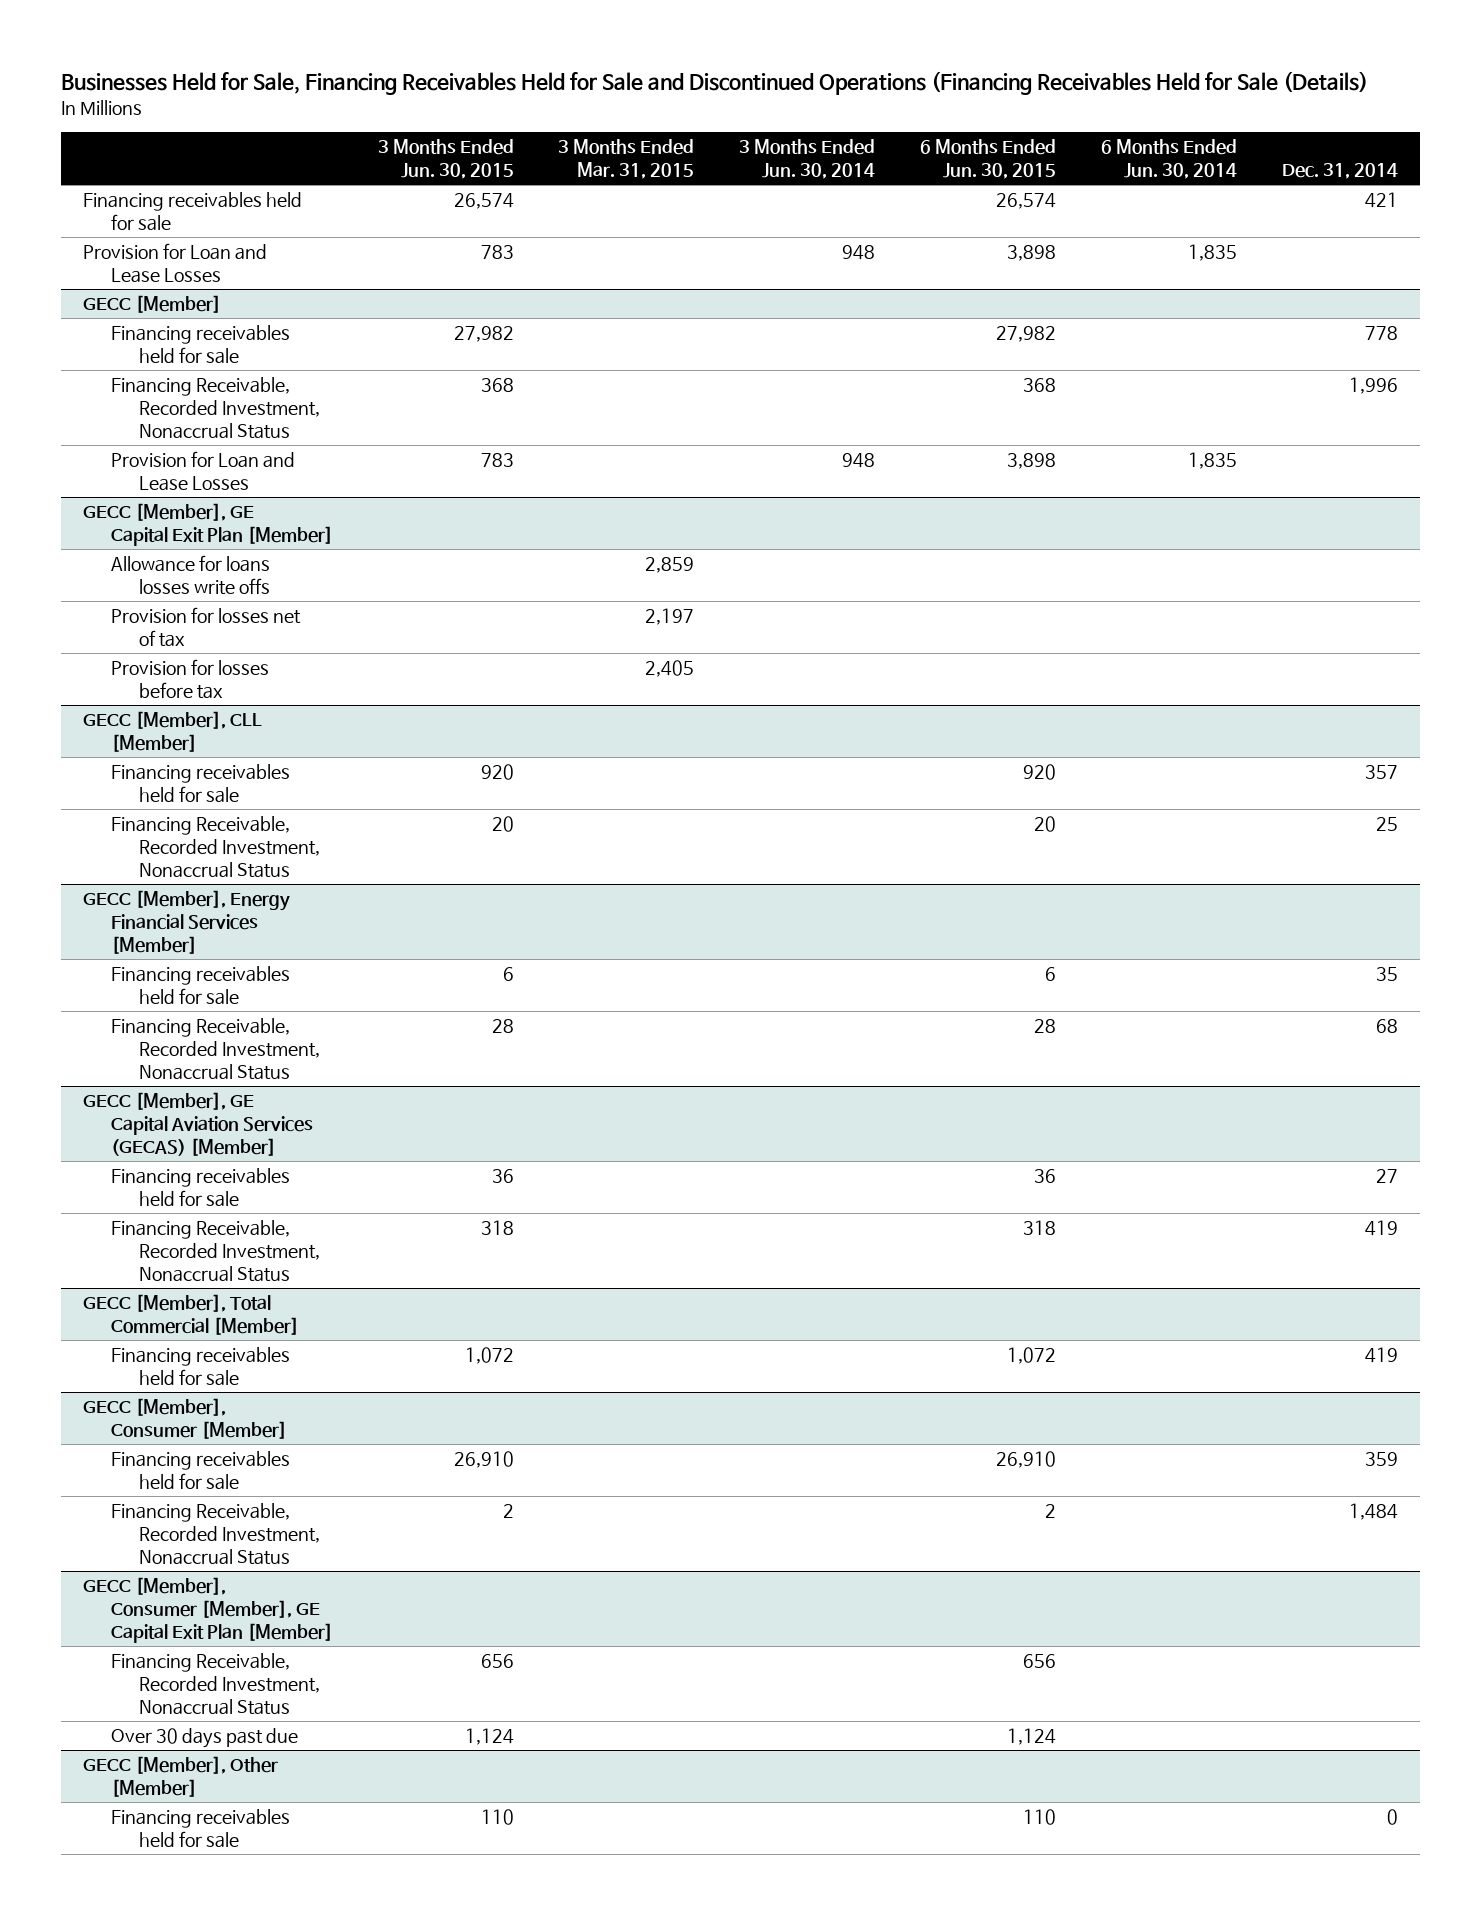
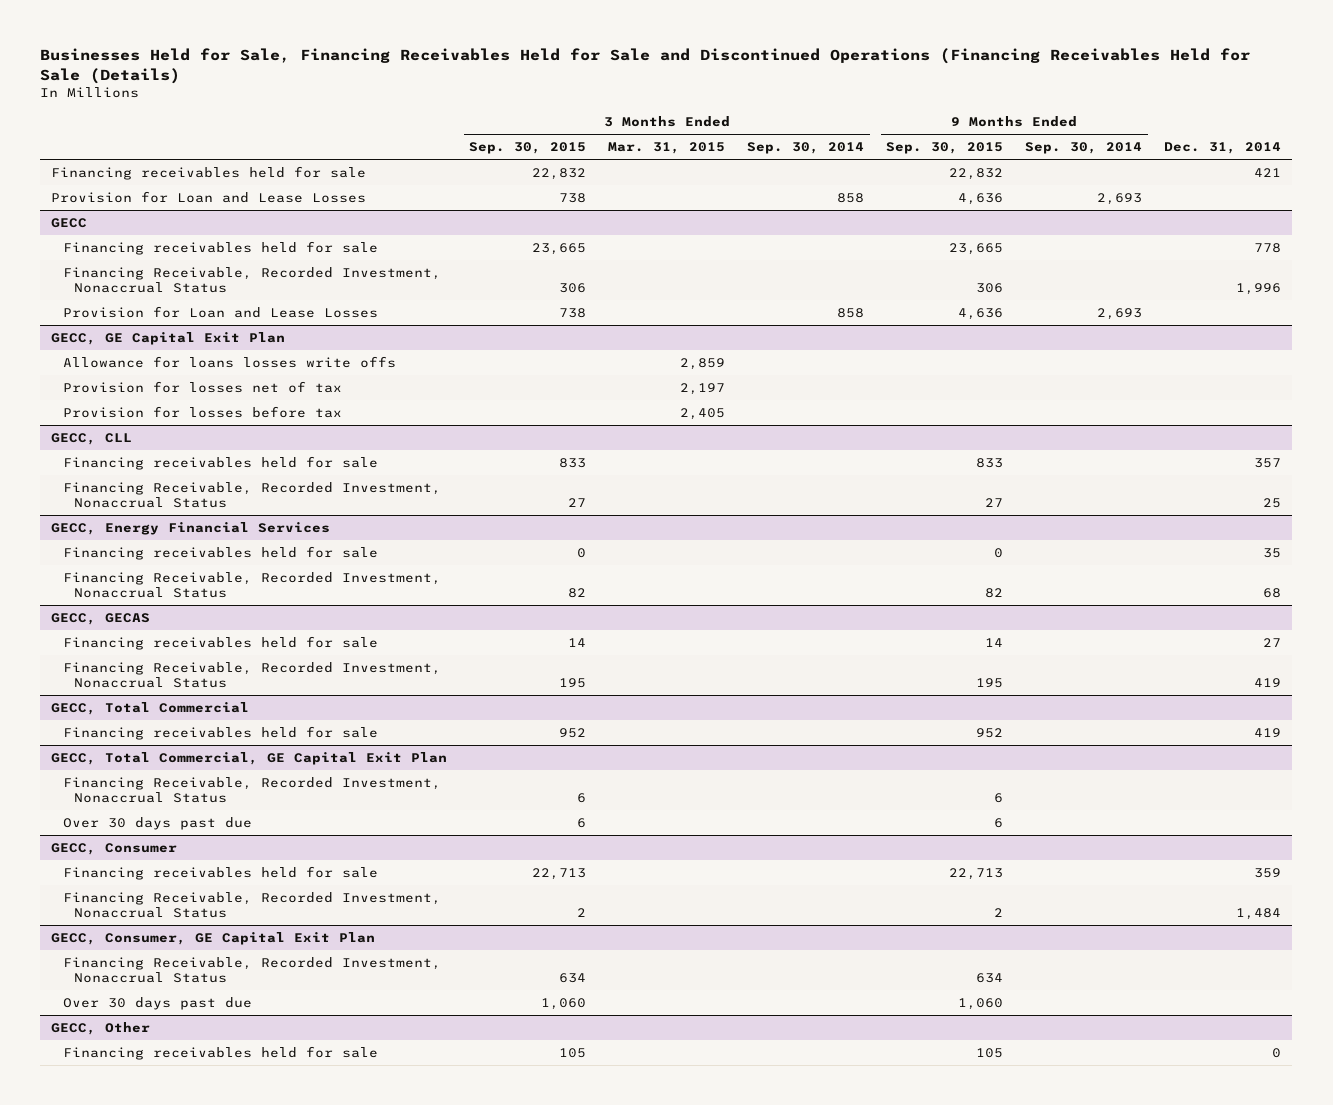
- | 3 Months Ended Jun. 30, 2015 | 3 Months Ended Mar. 31, 2015 | 3 Months Ended Jun. 30, 2014 | 6 Months Ended Jun. 30, 2015 | 6 Months Ended Jun. 30, 2014 | Dec. 31, 2014
+ | 3 Months Ended Sep. 30, 2015 | 3 Months Ended Mar. 31, 2015 | 3 Months Ended Sep. 30, 2014 | 9 Months Ended Sep. 30, 2015 | 9 Months Ended Sep. 30, 2014 | Dec. 31, 2014
- GECC [Member]
+ GECC
- GECC [Member], GE Capital Exit Plan [Member]
+ GECC, GE Capital Exit Plan
- GECC [Member], CLL [Member]
+ GECC, CLL
- GECC [Member], Energy Financial Services [Member]
+ GECC, Energy Financial Services
- GECC [Member], GE Capital Aviation Services (GECAS) [Member]
+ GECC, GECAS
- GECC [Member], Total Commercial [Member]
+ GECC, Total Commercial
- GECC [Member], Consumer [Member]
+ GECC, Total Commercial, GE Capital Exit Plan
+ Financing Receivable, Recorded Investment, Nonaccrual Status | 6 | | | 6 | |
+ Over 30 days past due | 6 | | | 6 | |
+ GECC, Consumer
- GECC [Member], Consumer [Member], GE Capital Exit Plan [Member]
+ GECC, Consumer, GE Capital Exit Plan
- GECC [Member], Other [Member]
+ GECC, Other

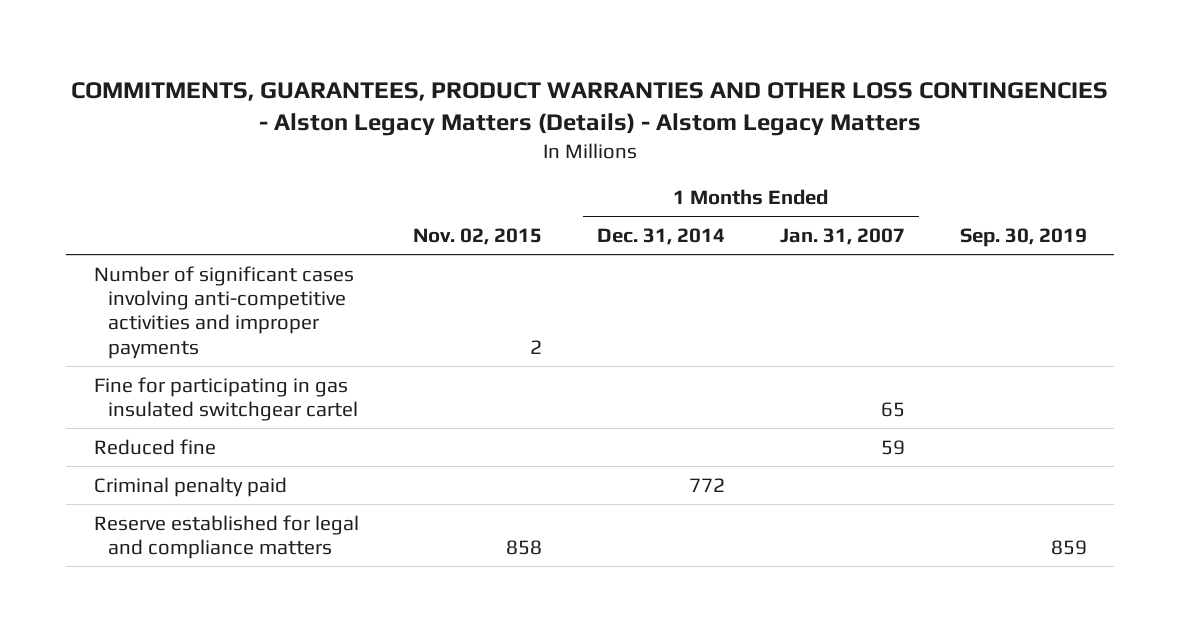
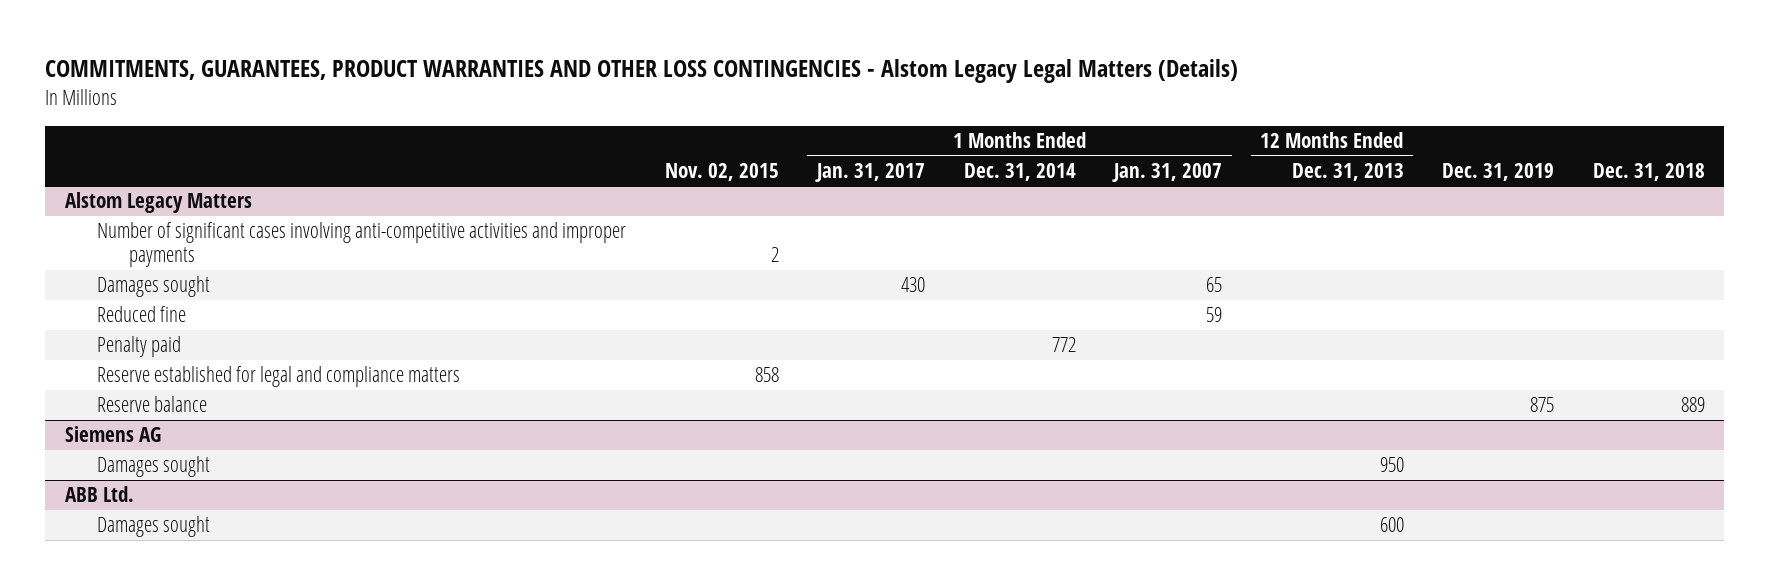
- COMMITMENTS, GUARANTEES, PRODUCT WARRANTIES AND OTHER LOSS CONTINGENCIES - Alston Legacy Matters (Details) - Alstom Legacy Matters
+ COMMITMENTS, GUARANTEES, PRODUCT WARRANTIES AND OTHER LOSS CONTINGENCIES - Alstom Legacy Legal Matters (Details)
- | Nov. 02, 2015 | 1 Months Ended Dec. 31, 2014 | 1 Months Ended Jan. 31, 2007 | Sep. 30, 2019
+ | Nov. 02, 2015 | 1 Months Ended Jan. 31, 2017 | 1 Months Ended Dec. 31, 2014 | 1 Months Ended Jan. 31, 2007 | 12 Months Ended Dec. 31, 2013 | Dec. 31, 2019 | Dec. 31, 2018
+ Alstom Legacy Matters
- Fine for participating in gas insulated switchgear cartel | | | 65 |
+ Damages sought | | 430 | | 65 | | |
- Criminal penalty paid | | 772 | |
+ Penalty paid | | | 772 | | | |
+ Reserve balance | | | | | | 875 | 889
+ Siemens AG
+ Damages sought | | | | | 950 | |
+ ABB Ltd.
+ Damages sought | | | | | 600 | |

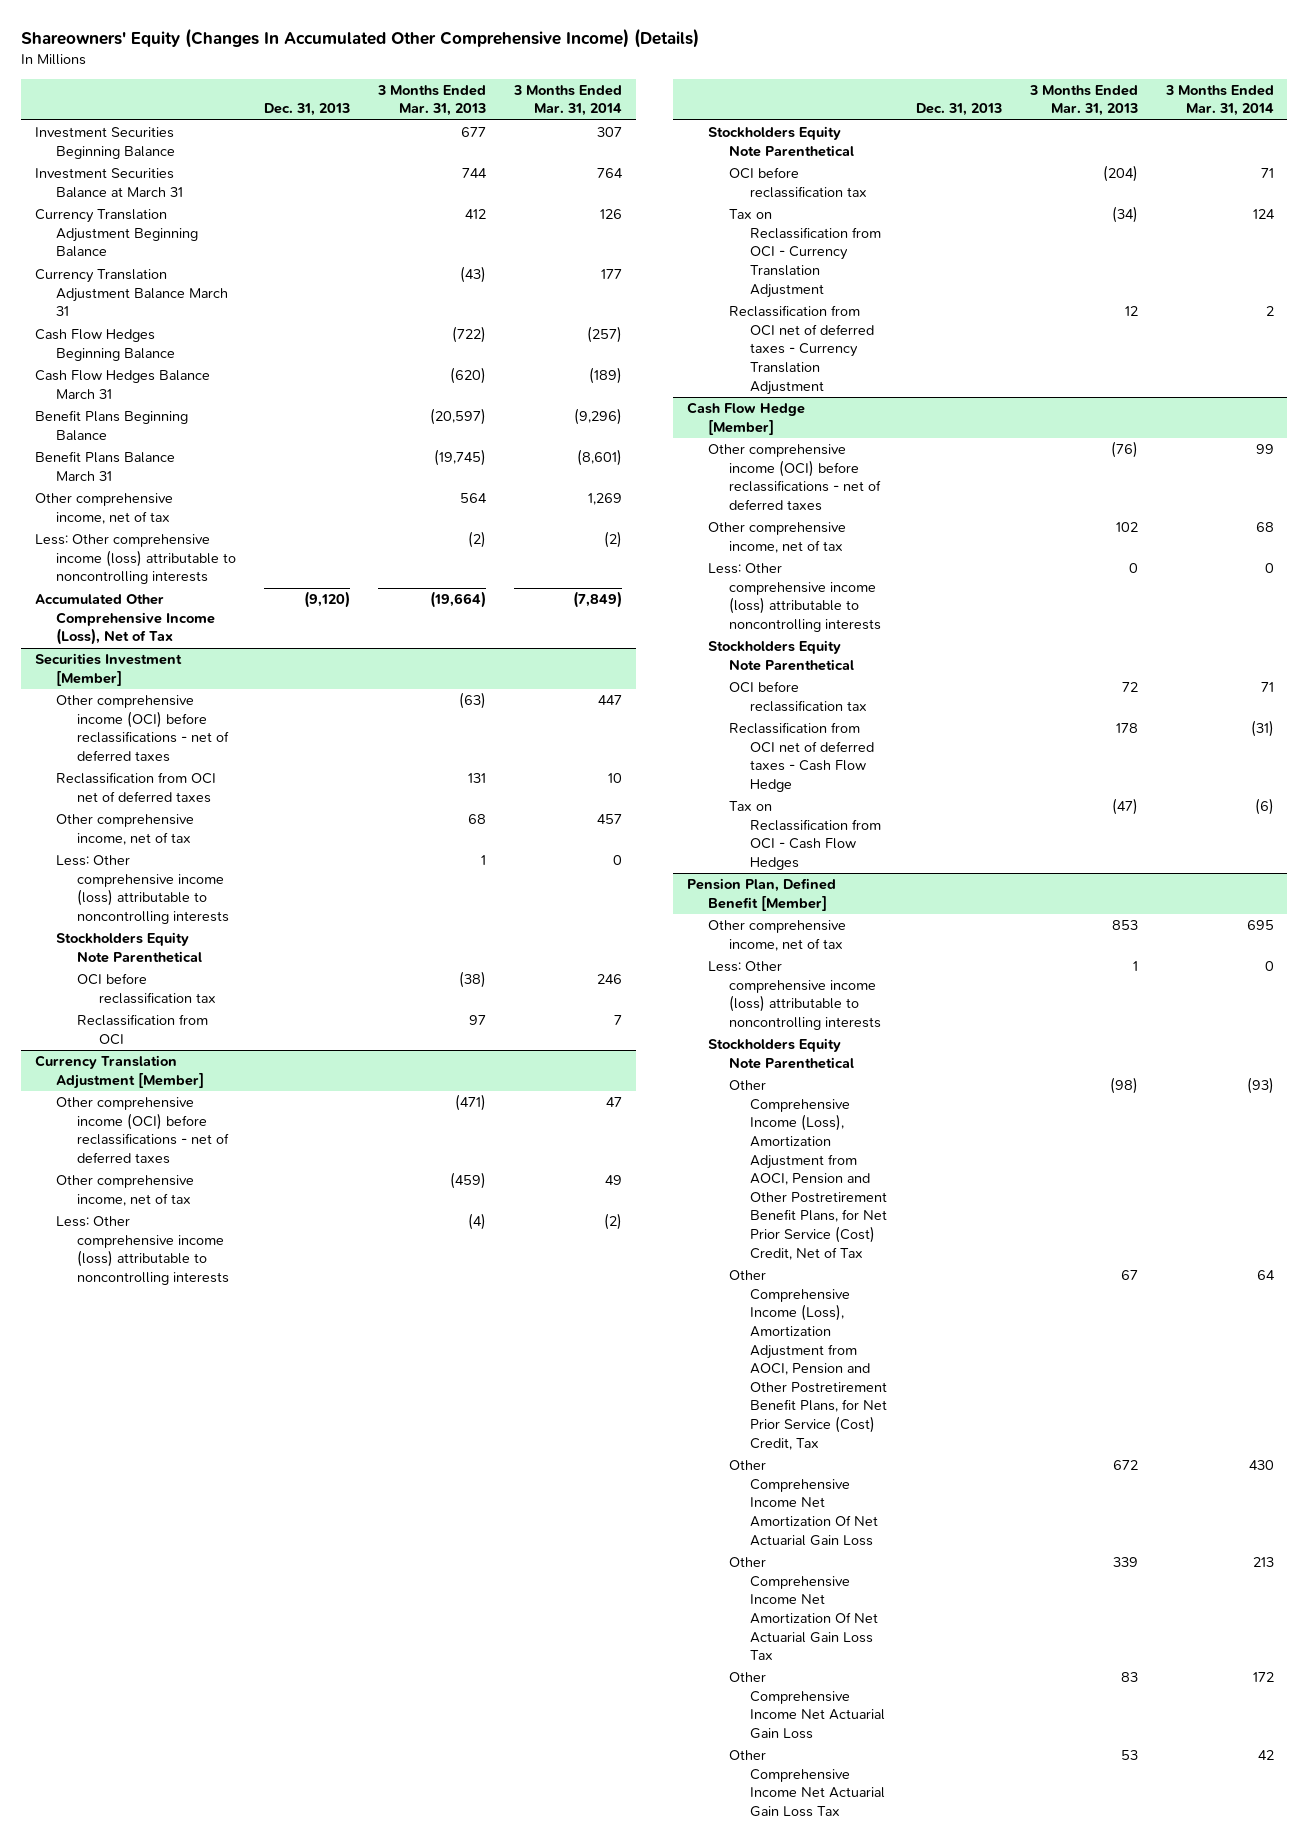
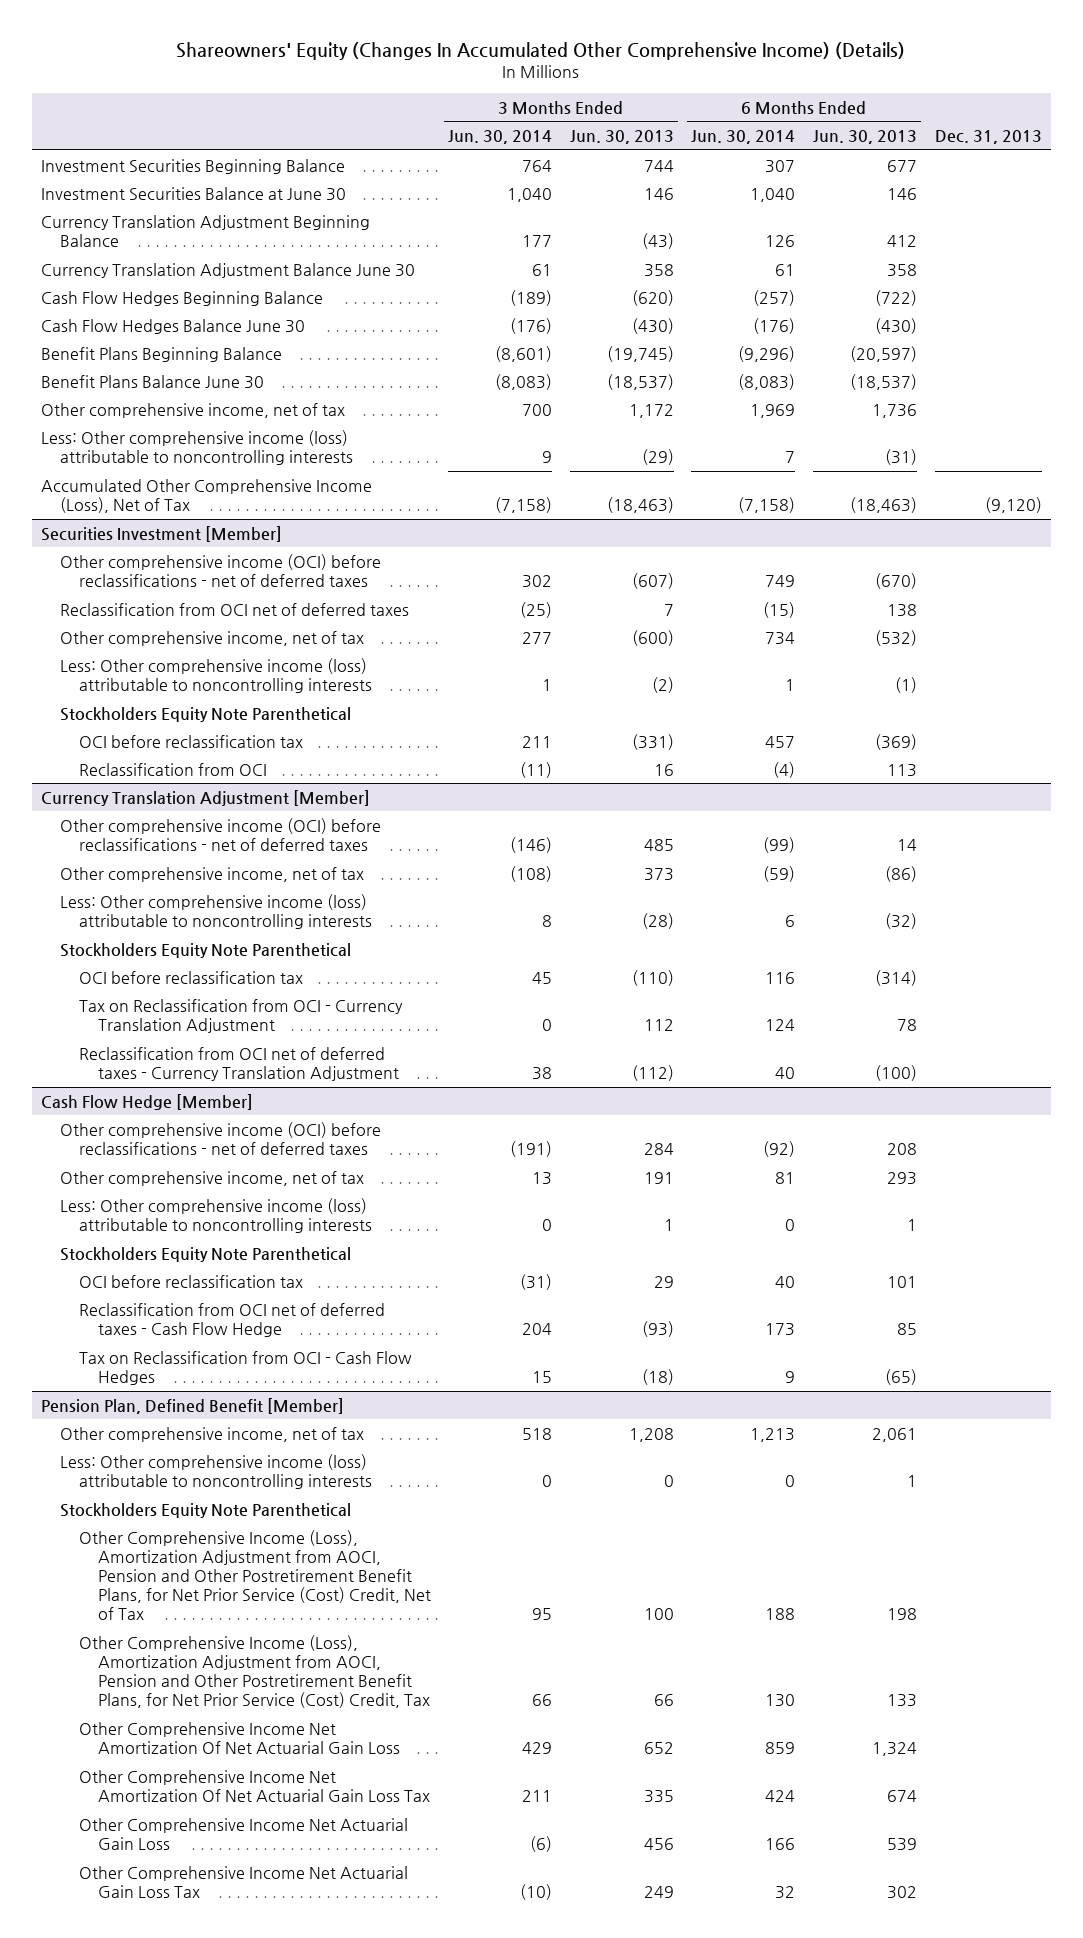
- | Dec. 31, 2013 | 3 Months Ended Mar. 31, 2013 | 3 Months Ended Mar. 31, 2014
+ | 3 Months Ended Jun. 30, 2014 | 3 Months Ended Jun. 30, 2013 | 6 Months Ended Jun. 30, 2014 | 6 Months Ended Jun. 30, 2013 | Dec. 31, 2013
- Investment Securities Balance at March 31 | | 744 | 764
+ Investment Securities Balance at June 30 | 1,040 | 146 | 1,040 | 146 |
- Currency Translation Adjustment Balance March 31 | | (43) | 177
+ Currency Translation Adjustment Balance June 30 | 61 | 358 | 61 | 358 |
- Cash Flow Hedges Balance March 31 | | (620) | (189)
+ Cash Flow Hedges Balance June 30 | (176) | (430) | (176) | (430) |
- Benefit Plans Balance March 31 | | (19,745) | (8,601)
+ Benefit Plans Balance June 30 | (8,083) | (18,537) | (8,083) | (18,537) |

